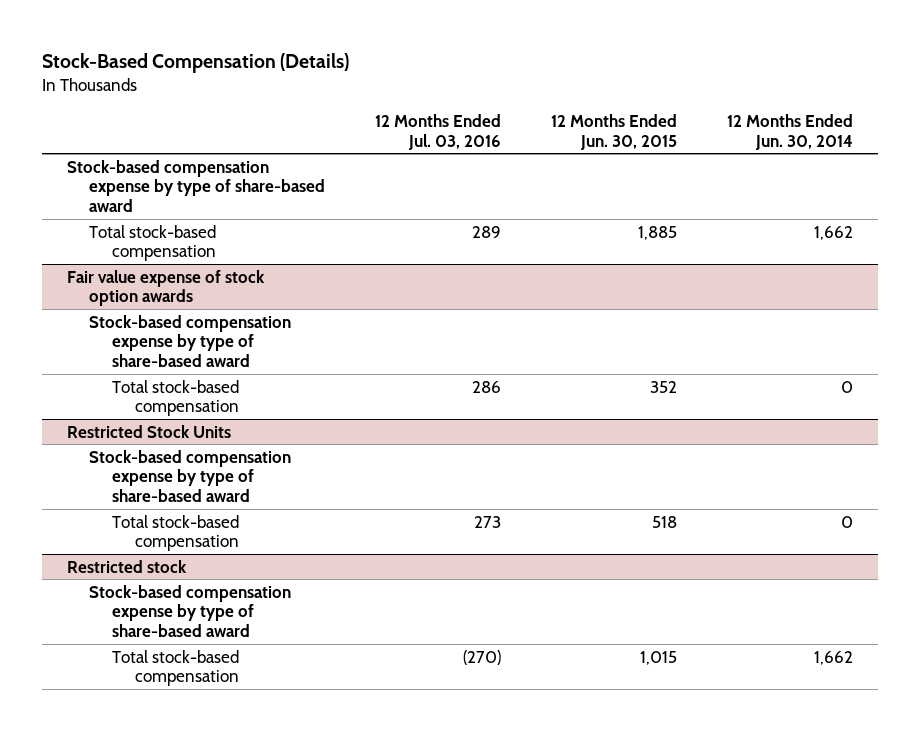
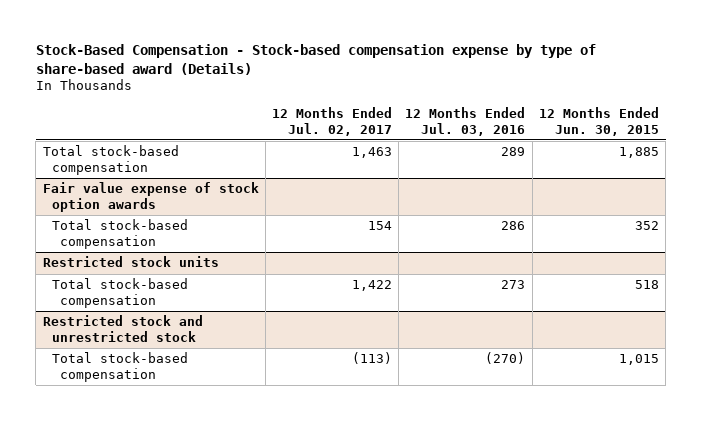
- Stock-Based Compensation (Details)
+ Stock-Based Compensation - Stock-based compensation expense by type of share-based award (Details)
- | 12 Months Ended Jul. 03, 2016 | 12 Months Ended Jun. 30, 2015 | 12 Months Ended Jun. 30, 2014
+ | 12 Months Ended Jul. 02, 2017 | 12 Months Ended Jul. 03, 2016 | 12 Months Ended Jun. 30, 2015
- Stock-based compensation expense by type of share-based award
@ Fair value expense of stock option awards
- Stock-based compensation expense by type of share-based award
- Restricted Stock Units
- Stock-based compensation expense by type of share-based award
+ Restricted stock units
- Restricted stock
- Stock-based compensation expense by type of share-based award
+ Restricted stock and unrestricted stock

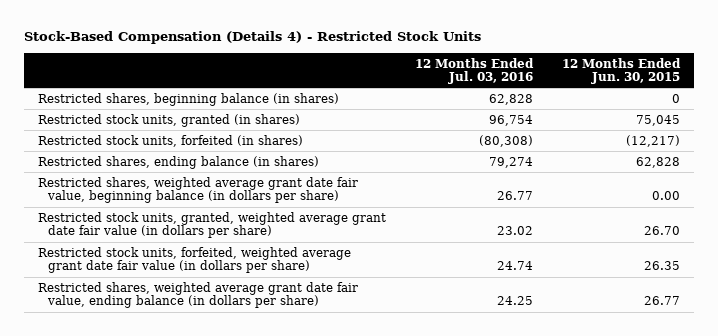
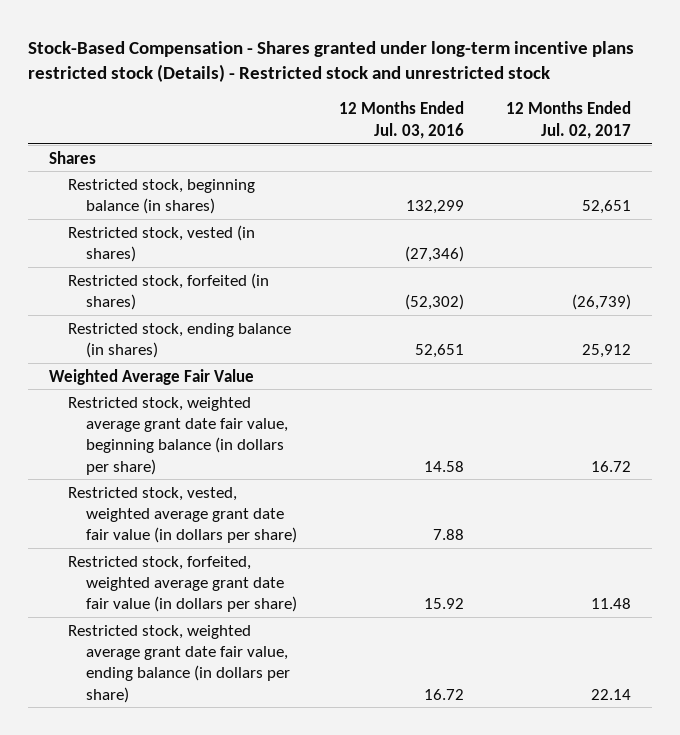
- Stock-Based Compensation (Details 4) - Restricted Stock Units
+ Stock-Based Compensation - Shares granted under long-term incentive plans restricted stock (Details) - Restricted stock and unrestricted stock
- | 12 Months Ended Jul. 03, 2016 | 12 Months Ended Jun. 30, 2015
+ | 12 Months Ended Jul. 03, 2016 | 12 Months Ended Jul. 02, 2017
- Restricted shares, beginning balance (in shares) | 62,828 | 0
- Restricted stock units, granted (in shares) | 96,754 | 75,045
- Restricted stock units, forfeited (in shares) | (80,308) | (12,217)
- Restricted shares, ending balance (in shares) | 79,274 | 62,828
- Restricted shares, weighted average grant date fair value, beginning balance (in dollars per share) | 26.77 | 0.00
- Restricted stock units, granted, weighted average grant date fair value (in dollars per share) | 23.02 | 26.70
- Restricted stock units, forfeited, weighted average grant date fair value (in dollars per share) | 24.74 | 26.35
- Restricted shares, weighted average grant date fair value, ending balance (in dollars per share) | 24.25 | 26.77
+ Shares
+ Restricted stock, beginning balance (in shares) | 132,299 | 52,651
+ Restricted stock, vested (in shares) | (27,346) |
+ Restricted stock, forfeited (in shares) | (52,302) | (26,739)
+ Restricted stock, ending balance (in shares) | 52,651 | 25,912
+ Weighted Average Fair Value
+ Restricted stock, weighted average grant date fair value, beginning balance (in dollars per share) | 14.58 | 16.72
+ Restricted stock, vested, weighted average grant date fair value (in dollars per share) | 7.88 |
+ Restricted stock, forfeited, weighted average grant date fair value (in dollars per share) | 15.92 | 11.48
+ Restricted stock, weighted average grant date fair value, ending balance (in dollars per share) | 16.72 | 22.14

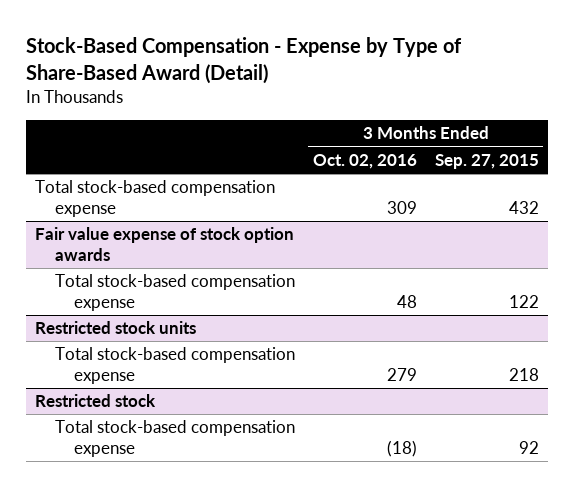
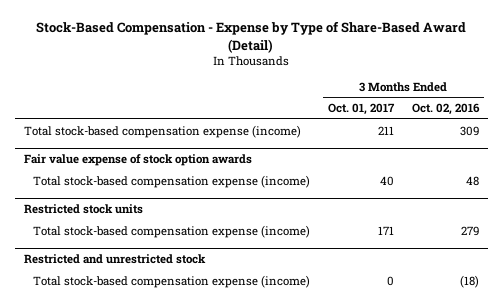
- | 3 Months Ended Oct. 02, 2016 | 3 Months Ended Sep. 27, 2015
+ | 3 Months Ended Oct. 01, 2017 | 3 Months Ended Oct. 02, 2016
- Total stock-based compensation expense | 309 | 432
+ Total stock-based compensation expense (income) | 211 | 309
@ Fair value expense of stock option awards
- Total stock-based compensation expense | 48 | 122
+ Total stock-based compensation expense (income) | 40 | 48
@ Restricted stock units
- Total stock-based compensation expense | 279 | 218
- Restricted stock
- Total stock-based compensation expense | (18) | 92
@ Restricted stock units
+ Total stock-based compensation expense (income) | 171 | 279
+ Restricted and unrestricted stock
+ Total stock-based compensation expense (income) | 0 | (18)

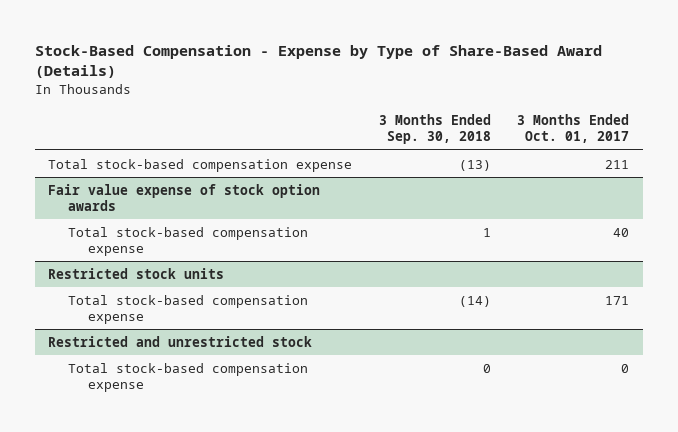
- Stock-Based Compensation - Expense by Type of Share-Based Award (Detail)
+ Stock-Based Compensation - Expense by Type of Share-Based Award (Details)
- | 3 Months Ended Oct. 01, 2017 | 3 Months Ended Oct. 02, 2016
+ | 3 Months Ended Sep. 30, 2018 | 3 Months Ended Oct. 01, 2017
- Total stock-based compensation expense (income) | 211 | 309
+ Total stock-based compensation expense | (13) | 211
@ Fair value expense of stock option awards
- Total stock-based compensation expense (income) | 40 | 48
+ Total stock-based compensation expense | 1 | 40
@ Restricted stock units
- Total stock-based compensation expense (income) | 171 | 279
+ Total stock-based compensation expense | (14) | 171
@ Restricted and unrestricted stock
- Total stock-based compensation expense (income) | 0 | (18)
+ Total stock-based compensation expense | 0 | 0

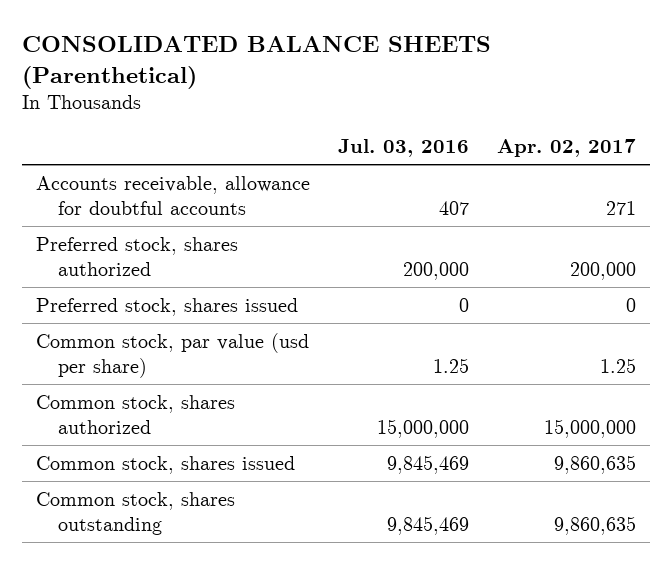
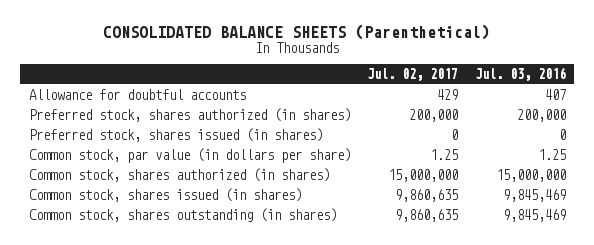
- | Jul. 03, 2016 | Apr. 02, 2017
+ | Jul. 02, 2017 | Jul. 03, 2016
- Accounts receivable, allowance for doubtful accounts | 407 | 271
- Preferred stock, shares authorized | 200,000 | 200,000
- Preferred stock, shares issued | 0 | 0
- Common stock, par value (usd per share) | 1.25 | 1.25
- Common stock, shares authorized | 15,000,000 | 15,000,000
- Common stock, shares issued | 9,845,469 | 9,860,635
- Common stock, shares outstanding | 9,845,469 | 9,860,635
+ Allowance for doubtful accounts | 429 | 407
+ Preferred stock, shares authorized (in shares) | 200,000 | 200,000
+ Preferred stock, shares issued (in shares) | 0 | 0
+ Common stock, par value (in dollars per share) | 1.25 | 1.25
+ Common stock, shares authorized (in shares) | 15,000,000 | 15,000,000
+ Common stock, shares issued (in shares) | 9,860,635 | 9,845,469
+ Common stock, shares outstanding (in shares) | 9,860,635 | 9,845,469

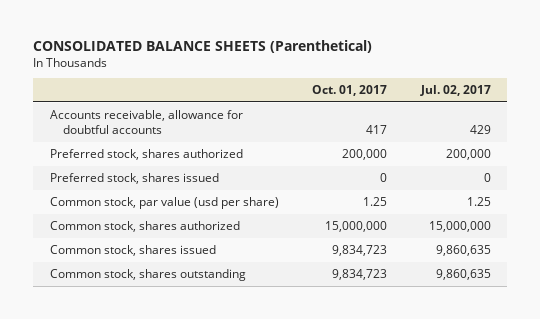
- | Jul. 02, 2017 | Jul. 03, 2016
+ | Oct. 01, 2017 | Jul. 02, 2017
- Allowance for doubtful accounts | 429 | 407
- Preferred stock, shares authorized (in shares) | 200,000 | 200,000
- Preferred stock, shares issued (in shares) | 0 | 0
- Common stock, par value (in dollars per share) | 1.25 | 1.25
- Common stock, shares authorized (in shares) | 15,000,000 | 15,000,000
- Common stock, shares issued (in shares) | 9,860,635 | 9,845,469
- Common stock, shares outstanding (in shares) | 9,860,635 | 9,845,469
+ Accounts receivable, allowance for doubtful accounts | 417 | 429
+ Preferred stock, shares authorized | 200,000 | 200,000
+ Preferred stock, shares issued | 0 | 0
+ Common stock, par value (usd per share) | 1.25 | 1.25
+ Common stock, shares authorized | 15,000,000 | 15,000,000
+ Common stock, shares issued | 9,834,723 | 9,860,635
+ Common stock, shares outstanding | 9,834,723 | 9,860,635

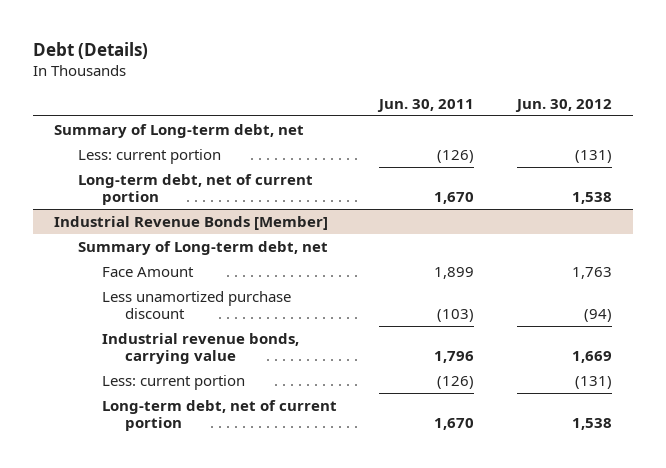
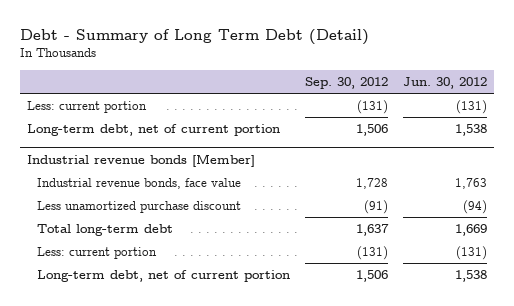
- Debt (Details)
+ Debt - Summary of Long Term Debt (Detail)
- | Jun. 30, 2011 | Jun. 30, 2012
+ | Sep. 30, 2012 | Jun. 30, 2012
- Summary of Long-term debt, net
- Industrial Revenue Bonds [Member]
- Summary of Long-term debt, net
- Face Amount | 1,899 | 1,763
+ Industrial revenue bonds [Member]
+ Industrial revenue bonds, face value | 1,728 | 1,763
- Industrial revenue bonds, carrying value | 1,796 | 1,669
+ Total long-term debt | 1,637 | 1,669

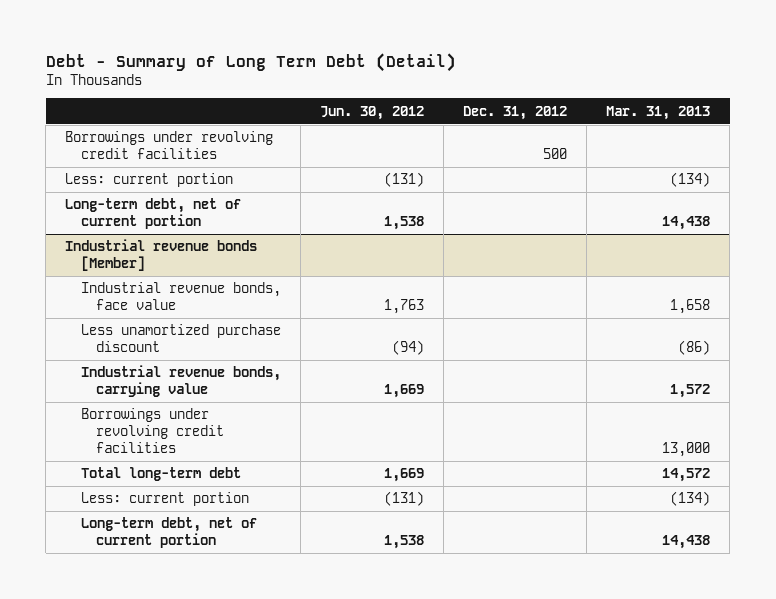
- | Sep. 30, 2012 | Jun. 30, 2012
+ | Jun. 30, 2012 | Dec. 31, 2012 | Mar. 31, 2013
+ Borrowings under revolving credit facilities | | 500 |
@ Industrial revenue bonds [Member]
+ Industrial revenue bonds, carrying value | 1,669 | | 1,572
+ Borrowings under revolving credit facilities | | | 13,000

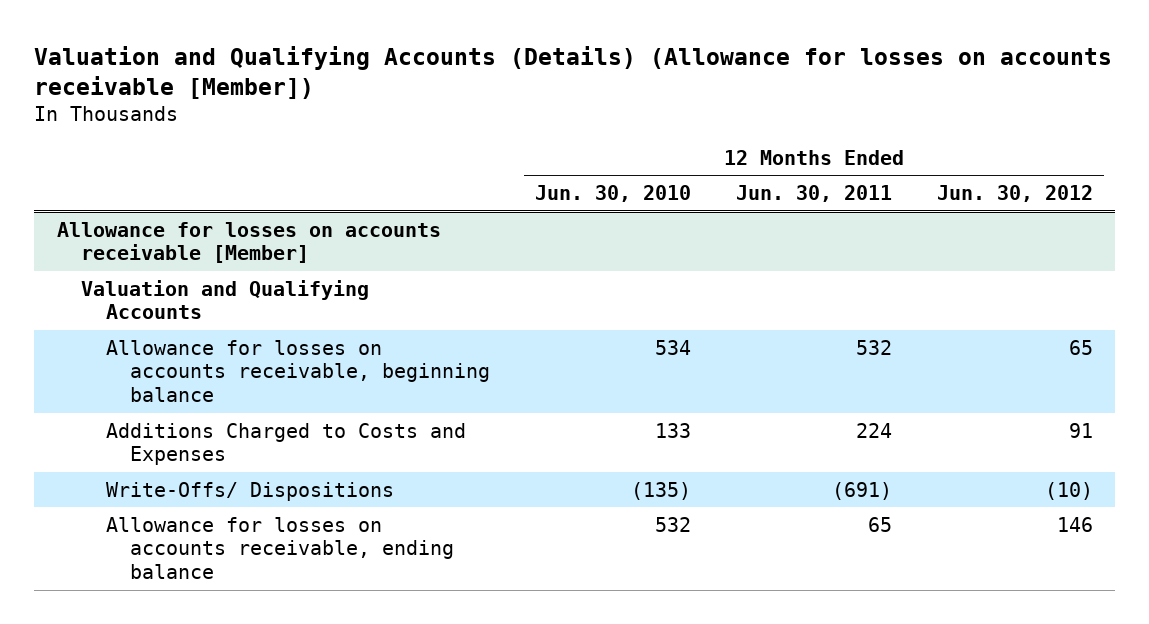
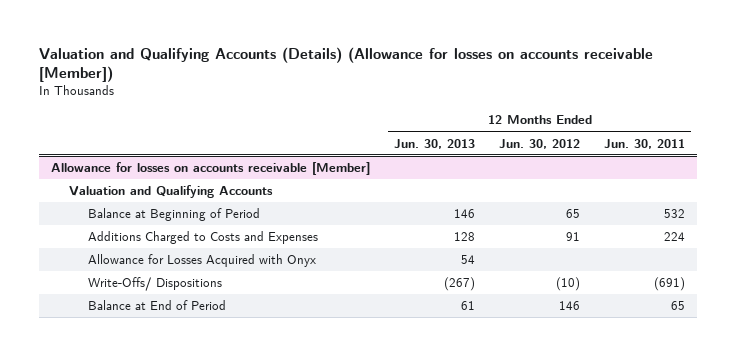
- | 12 Months Ended Jun. 30, 2010 | 12 Months Ended Jun. 30, 2011 | 12 Months Ended Jun. 30, 2012
+ | 12 Months Ended Jun. 30, 2013 | 12 Months Ended Jun. 30, 2012 | 12 Months Ended Jun. 30, 2011
@ Allowance for losses on accounts receivable [Member]
- Allowance for losses on accounts receivable, beginning balance | 534 | 532 | 65
+ Balance at Beginning of Period | 146 | 65 | 532
+ Allowance for Losses Acquired with Onyx | 54 | |
- Allowance for losses on accounts receivable, ending balance | 532 | 65 | 146
+ Balance at End of Period | 61 | 146 | 65

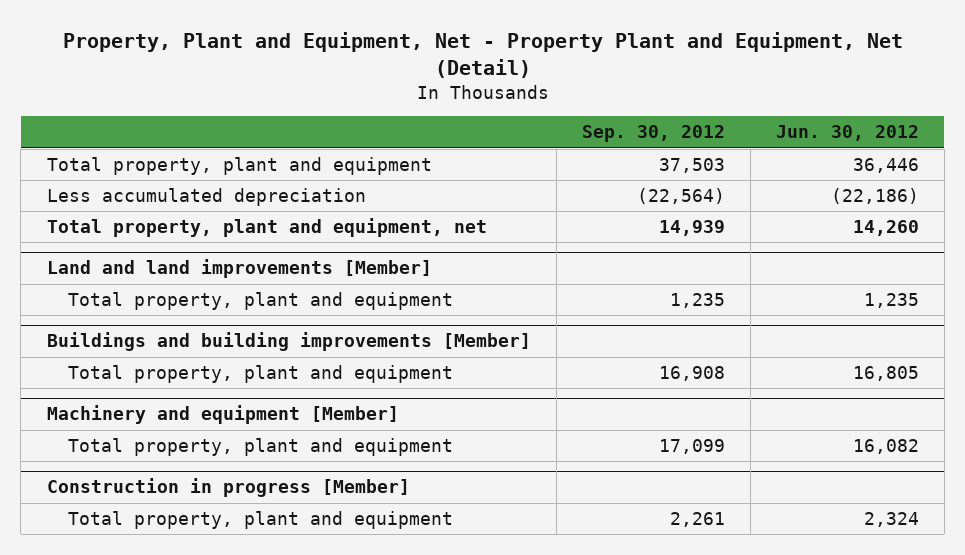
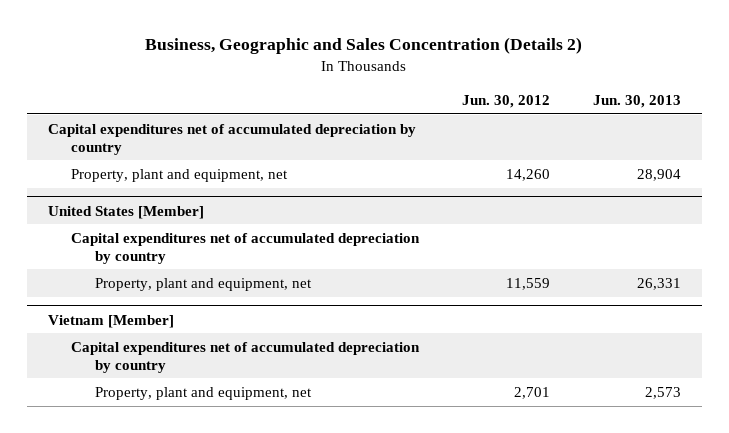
- Property, Plant and Equipment, Net - Property Plant and Equipment, Net (Detail)
+ Business, Geographic and Sales Concentration (Details 2)
- | Sep. 30, 2012 | Jun. 30, 2012
+ | Jun. 30, 2012 | Jun. 30, 2013
- Total property, plant and equipment | 37,503 | 36,446
- Less accumulated depreciation | (22,564) | (22,186)
- Total property, plant and equipment, net | 14,939 | 14,260
- Land and land improvements [Member]
- Total property, plant and equipment | 1,235 | 1,235
- Buildings and building improvements [Member]
- Total property, plant and equipment | 16,908 | 16,805
- Machinery and equipment [Member]
- Total property, plant and equipment | 17,099 | 16,082
- Construction in progress [Member]
- Total property, plant and equipment | 2,261 | 2,324
+ Capital expenditures net of accumulated depreciation by country
+ Property, plant and equipment, net | 14,260 | 28,904
+ United States [Member]
+ Capital expenditures net of accumulated depreciation by country
+ Property, plant and equipment, net | 11,559 | 26,331
+ Vietnam [Member]
+ Capital expenditures net of accumulated depreciation by country
+ Property, plant and equipment, net | 2,701 | 2,573

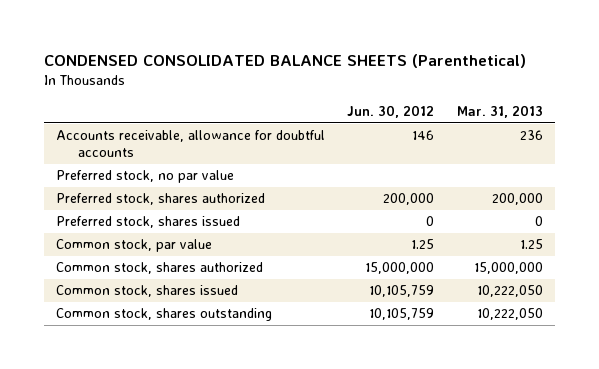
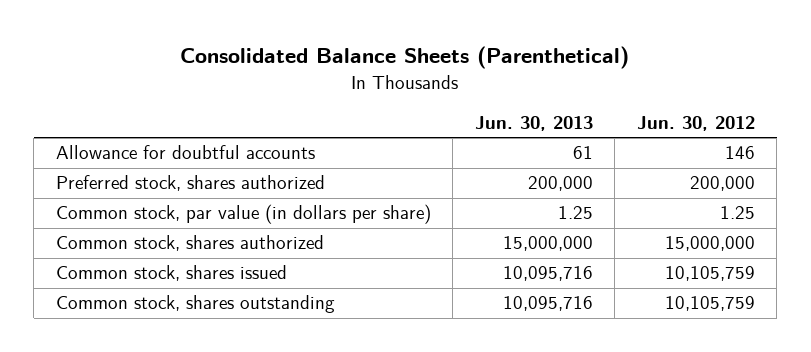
- CONDENSED CONSOLIDATED BALANCE SHEETS (Parenthetical)
+ Consolidated Balance Sheets (Parenthetical)
- | Jun. 30, 2012 | Mar. 31, 2013
+ | Jun. 30, 2013 | Jun. 30, 2012
- Accounts receivable, allowance for doubtful accounts | 146 | 236
- Preferred stock, no par value
+ Allowance for doubtful accounts | 61 | 146
- Preferred stock, shares issued | 0 | 0
- Common stock, par value | 1.25 | 1.25
+ Common stock, par value (in dollars per share) | 1.25 | 1.25

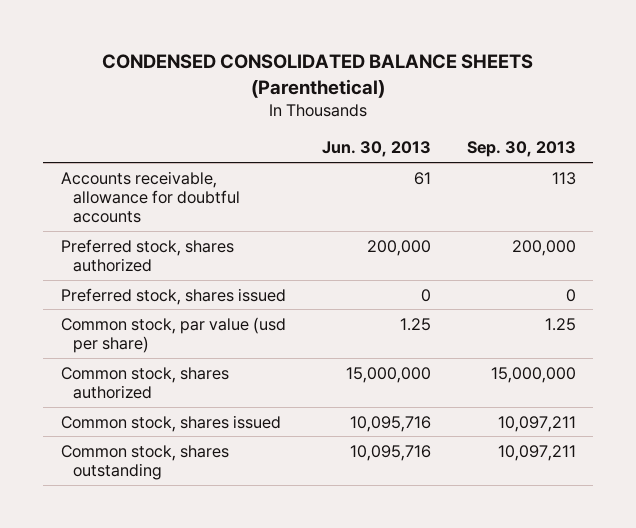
- Consolidated Balance Sheets (Parenthetical)
+ CONDENSED CONSOLIDATED BALANCE SHEETS (Parenthetical)
- | Jun. 30, 2013 | Jun. 30, 2012
+ | Jun. 30, 2013 | Sep. 30, 2013
- Allowance for doubtful accounts | 61 | 146
+ Accounts receivable, allowance for doubtful accounts | 61 | 113
- Common stock, par value (in dollars per share) | 1.25 | 1.25
+ Preferred stock, shares issued | 0 | 0
+ Common stock, par value (usd per share) | 1.25 | 1.25

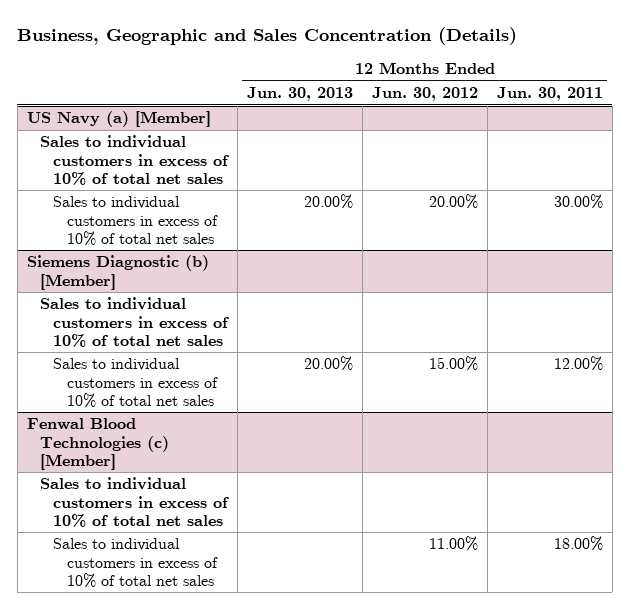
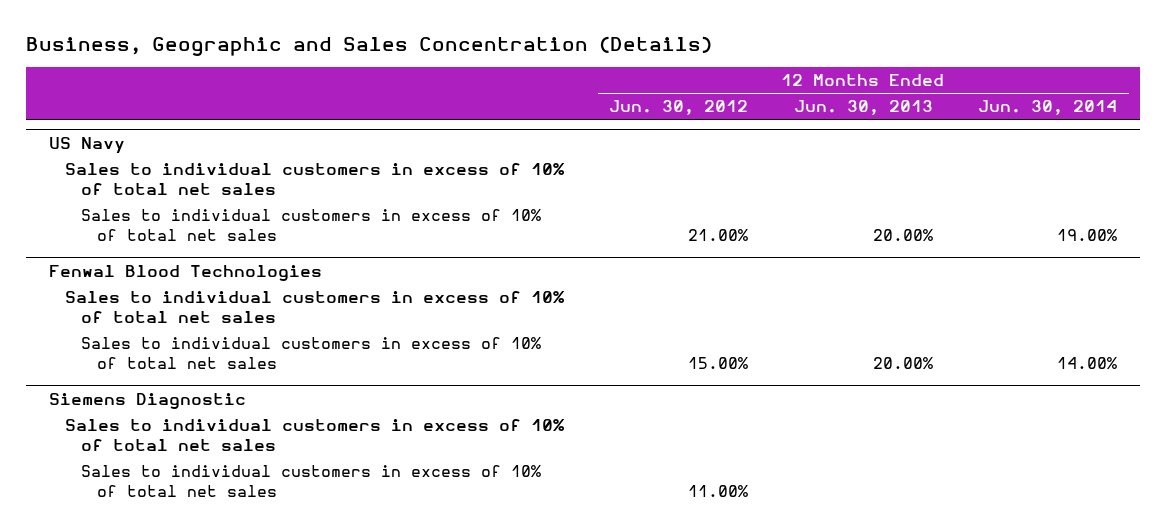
- | 12 Months Ended Jun. 30, 2013 | 12 Months Ended Jun. 30, 2012 | 12 Months Ended Jun. 30, 2011
+ | 12 Months Ended Jun. 30, 2012 | 12 Months Ended Jun. 30, 2013 | 12 Months Ended Jun. 30, 2014
- US Navy (a) [Member]
+ US Navy
- Sales to individual customers in excess of 10% of total net sales | 20.00% | 20.00% | 30.00%
- Siemens Diagnostic (b) [Member]
+ Sales to individual customers in excess of 10% of total net sales | 21.00% | 20.00% | 19.00%
+ Fenwal Blood Technologies
- Fenwal Blood Technologies (c) [Member]
+ Siemens Diagnostic

